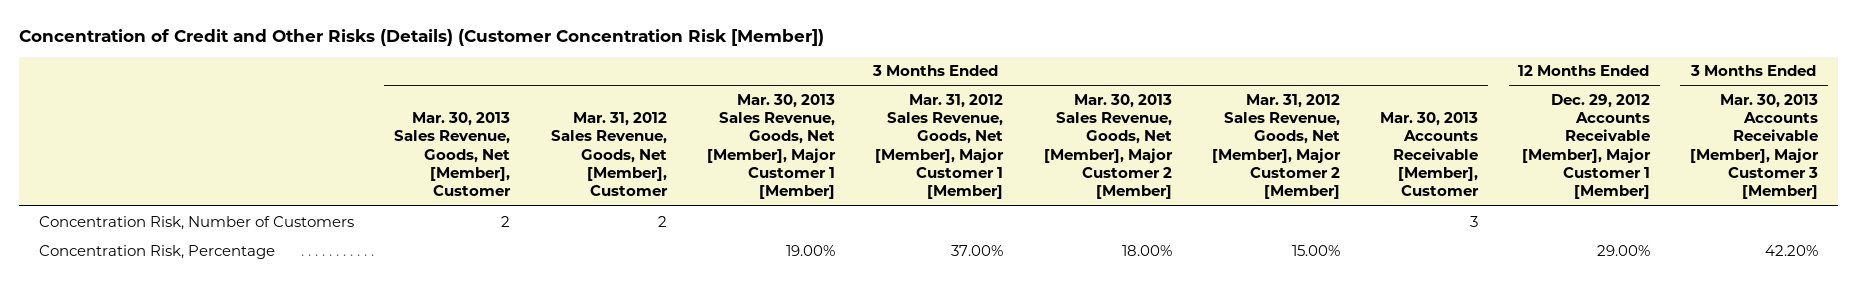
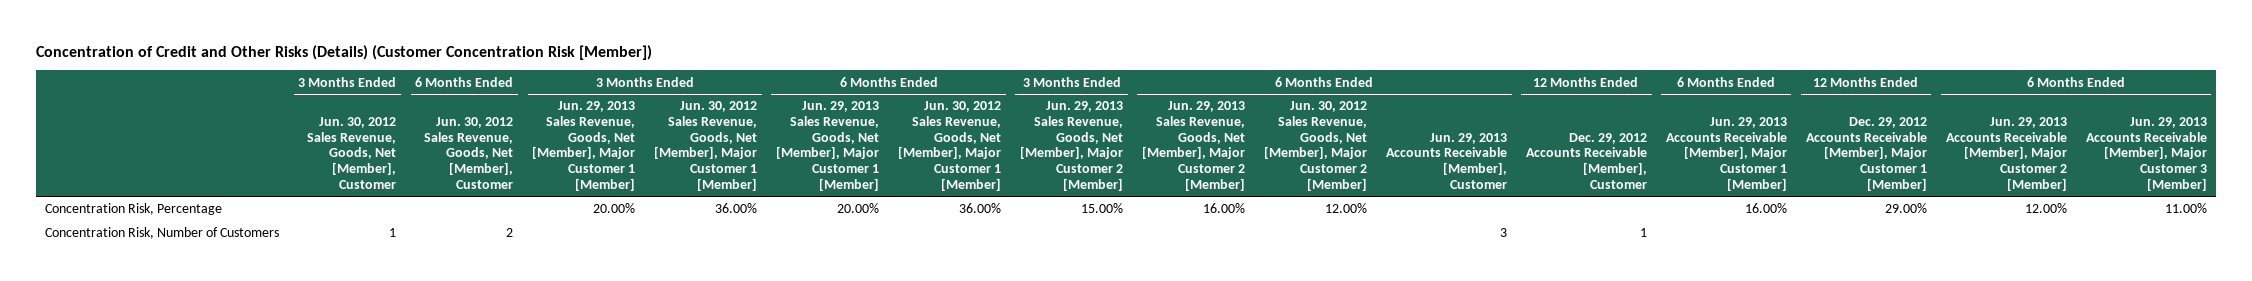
- | 3 Months Ended Mar. 30, 2013 Sales Revenue, Goods, Net [Member], Customer | 3 Months Ended Mar. 31, 2012 Sales Revenue, Goods, Net [Member], Customer | 3 Months Ended Mar. 30, 2013 Sales Revenue, Goods, Net [Member], Major Customer 1 [Member] | 3 Months Ended Mar. 31, 2012 Sales Revenue, Goods, Net [Member], Major Customer 1 [Member] | 3 Months Ended Mar. 30, 2013 Sales Revenue, Goods, Net [Member], Major Customer 2 [Member] | 3 Months Ended Mar. 31, 2012 Sales Revenue, Goods, Net [Member], Major Customer 2 [Member] | 3 Months Ended Mar. 30, 2013 Accounts Receivable [Member], Customer | 12 Months Ended Dec. 29, 2012 Accounts Receivable [Member], Major Customer 1 [Member] | 3 Months Ended Mar. 30, 2013 Accounts Receivable [Member], Major Customer 3 [Member]
+ | 3 Months Ended Jun. 30, 2012 Sales Revenue, Goods, Net [Member], Customer | 6 Months Ended Jun. 30, 2012 Sales Revenue, Goods, Net [Member], Customer | 3 Months Ended Jun. 29, 2013 Sales Revenue, Goods, Net [Member], Major Customer 1 [Member] | 3 Months Ended Jun. 30, 2012 Sales Revenue, Goods, Net [Member], Major Customer 1 [Member] | 6 Months Ended Jun. 29, 2013 Sales Revenue, Goods, Net [Member], Major Customer 1 [Member] | 6 Months Ended Jun. 30, 2012 Sales Revenue, Goods, Net [Member], Major Customer 1 [Member] | 3 Months Ended Jun. 29, 2013 Sales Revenue, Goods, Net [Member], Major Customer 2 [Member] | 6 Months Ended Jun. 29, 2013 Sales Revenue, Goods, Net [Member], Major Customer 2 [Member] | 6 Months Ended Jun. 30, 2012 Sales Revenue, Goods, Net [Member], Major Customer 2 [Member] | 6 Months Ended Jun. 29, 2013 Accounts Receivable [Member], Customer | 12 Months Ended Dec. 29, 2012 Accounts Receivable [Member], Customer | 6 Months Ended Jun. 29, 2013 Accounts Receivable [Member], Major Customer 1 [Member] | 12 Months Ended Dec. 29, 2012 Accounts Receivable [Member], Major Customer 1 [Member] | 6 Months Ended Jun. 29, 2013 Accounts Receivable [Member], Major Customer 2 [Member] | 6 Months Ended Jun. 29, 2013 Accounts Receivable [Member], Major Customer 3 [Member]
moved down: Concentration Risk, Number of Customers | 1 | 2 | | | | | | | | 3 | 1 | | | |

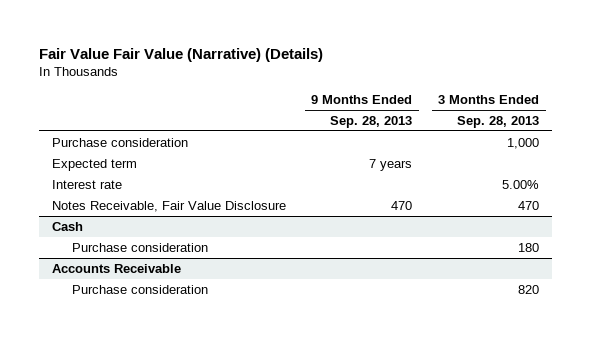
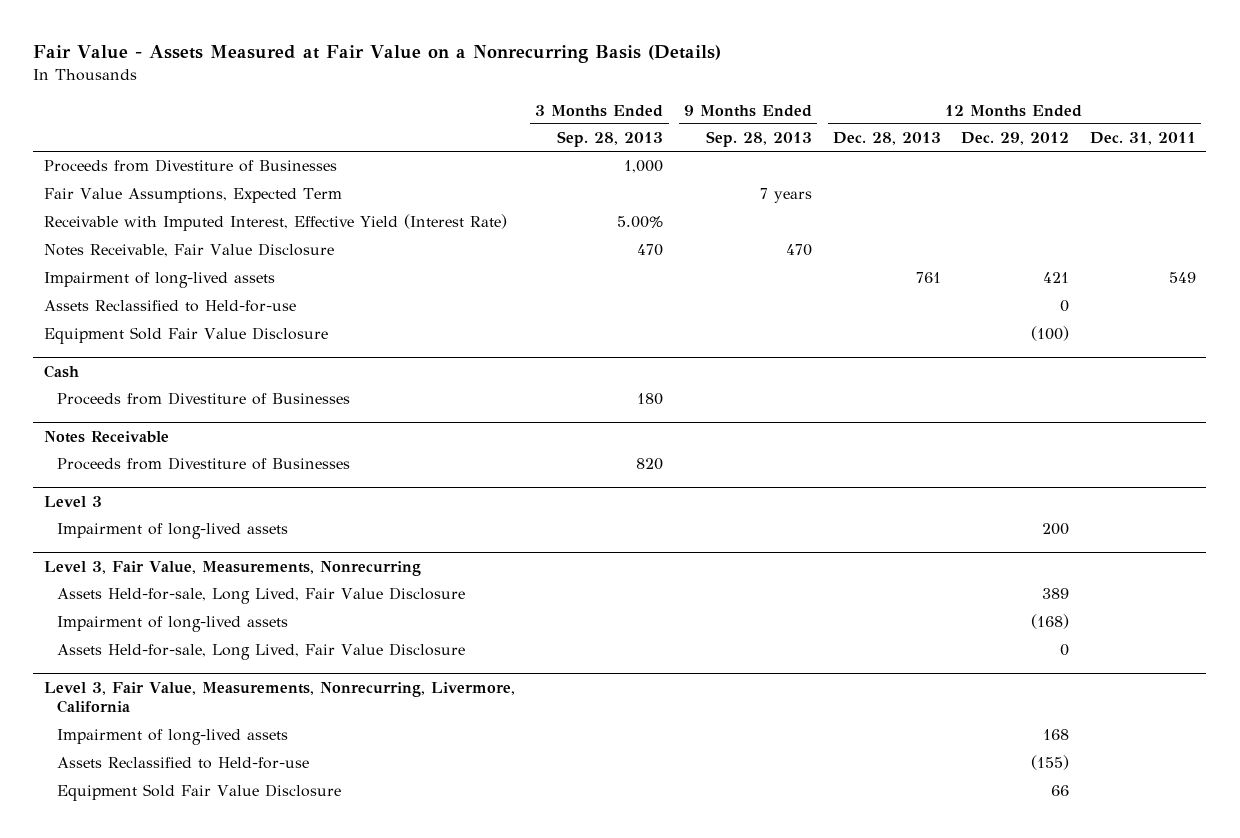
- Fair Value Fair Value (Narrative) (Details)
+ Fair Value - Assets Measured at Fair Value on a Nonrecurring Basis (Details)
- | 9 Months Ended Sep. 28, 2013 | 3 Months Ended Sep. 28, 2013
+ | 3 Months Ended Sep. 28, 2013 | 9 Months Ended Sep. 28, 2013 | 12 Months Ended Dec. 28, 2013 | 12 Months Ended Dec. 29, 2012 | 12 Months Ended Dec. 31, 2011
- Purchase consideration | | 1,000
- Expected term | 7 years |
- Interest rate | | 5.00%
+ Proceeds from Divestiture of Businesses | 1,000 | | | |
+ Fair Value Assumptions, Expected Term | | 7 years | | |
+ Receivable with Imputed Interest, Effective Yield (Interest Rate) | 5.00% | | | |
+ Impairment of long-lived assets | | | 761 | 421 | 549
+ Assets Reclassified to Held-for-use | | | | 0 |
+ Equipment Sold Fair Value Disclosure | | | | (100) |
@ Cash
- Purchase consideration | | 180
- Accounts Receivable
- Purchase consideration | | 820
@ Cash
+ Proceeds from Divestiture of Businesses | 180 | | | |
+ Notes Receivable
+ Proceeds from Divestiture of Businesses | 820 | | | |
+ Level 3
+ Impairment of long-lived assets | | | | 200 |
+ Level 3, Fair Value, Measurements, Nonrecurring
+ Assets Held-for-sale, Long Lived, Fair Value Disclosure | | | | 389 |
+ Impairment of long-lived assets | | | | (168) |
+ Assets Held-for-sale, Long Lived, Fair Value Disclosure | | | | 0 |
+ Level 3, Fair Value, Measurements, Nonrecurring, Livermore, California
+ Impairment of long-lived assets | | | | 168 |
+ Assets Reclassified to Held-for-use | | | | (155) |
+ Equipment Sold Fair Value Disclosure | | | | 66 |

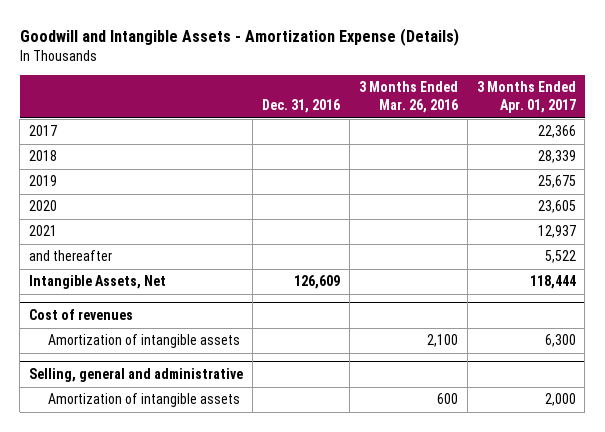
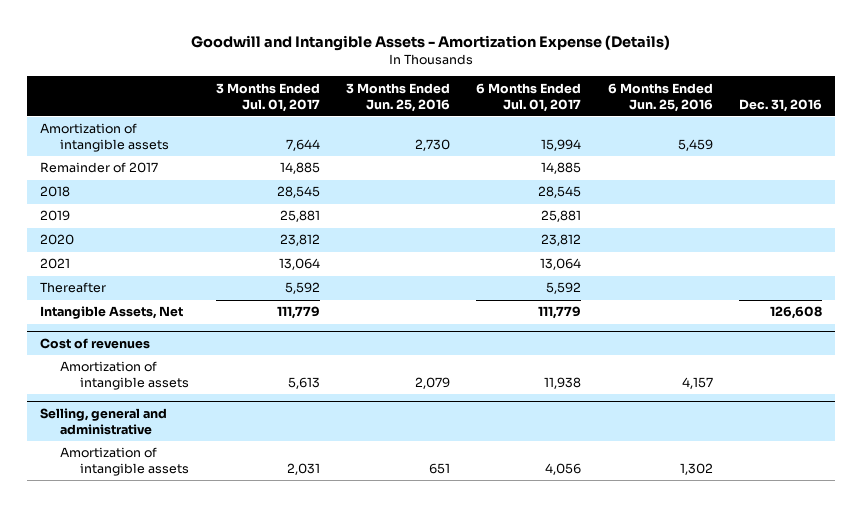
- | Dec. 31, 2016 | 3 Months Ended Mar. 26, 2016 | 3 Months Ended Apr. 01, 2017
+ | 3 Months Ended Jul. 01, 2017 | 3 Months Ended Jun. 25, 2016 | 6 Months Ended Jul. 01, 2017 | 6 Months Ended Jun. 25, 2016 | Dec. 31, 2016
- 2017 | | | 22,366
+ Amortization of intangible assets | 7,644 | 2,730 | 15,994 | 5,459 |
+ Remainder of 2017 | 14,885 | | 14,885 | |
- and thereafter | | | 5,522
- Intangible Assets, Net | 126,609 | | 118,444
+ Thereafter | 5,592 | | 5,592 | |
+ Intangible Assets, Net | 111,779 | | 111,779 | | 126,608

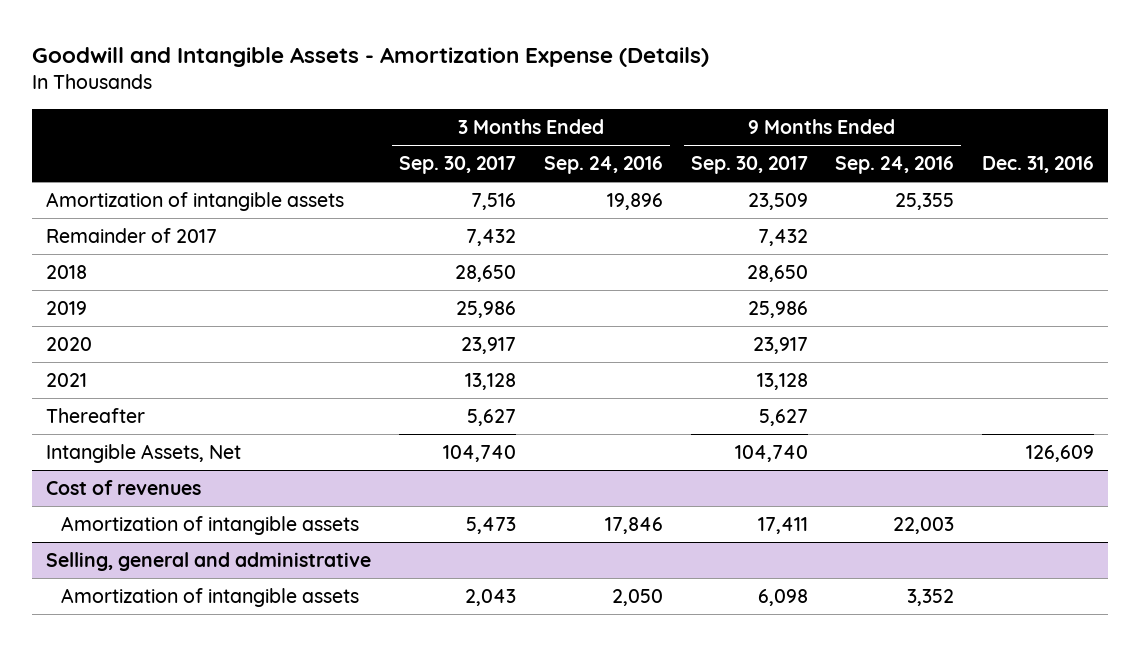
- | 3 Months Ended Jul. 01, 2017 | 3 Months Ended Jun. 25, 2016 | 6 Months Ended Jul. 01, 2017 | 6 Months Ended Jun. 25, 2016 | Dec. 31, 2016
+ | 3 Months Ended Sep. 30, 2017 | 3 Months Ended Sep. 24, 2016 | 9 Months Ended Sep. 30, 2017 | 9 Months Ended Sep. 24, 2016 | Dec. 31, 2016
- Intangible Assets, Net | 111,779 | | 111,779 | | 126,608
+ Intangible Assets, Net | 104,740 | | 104,740 | | 126,609

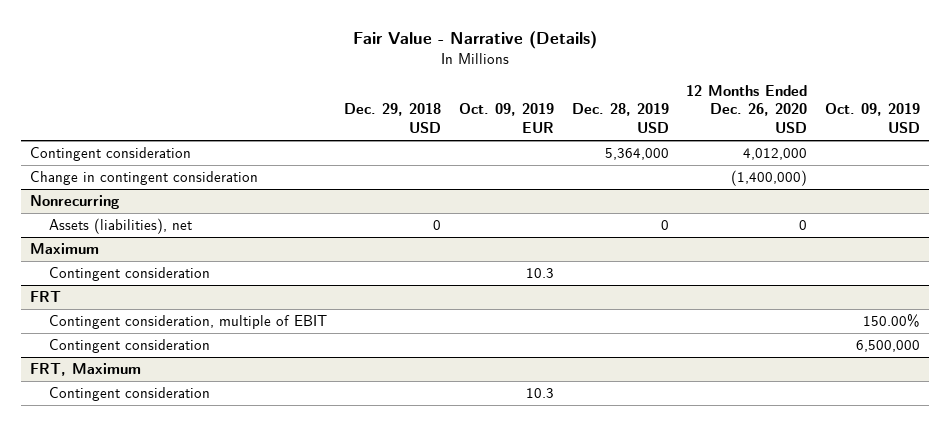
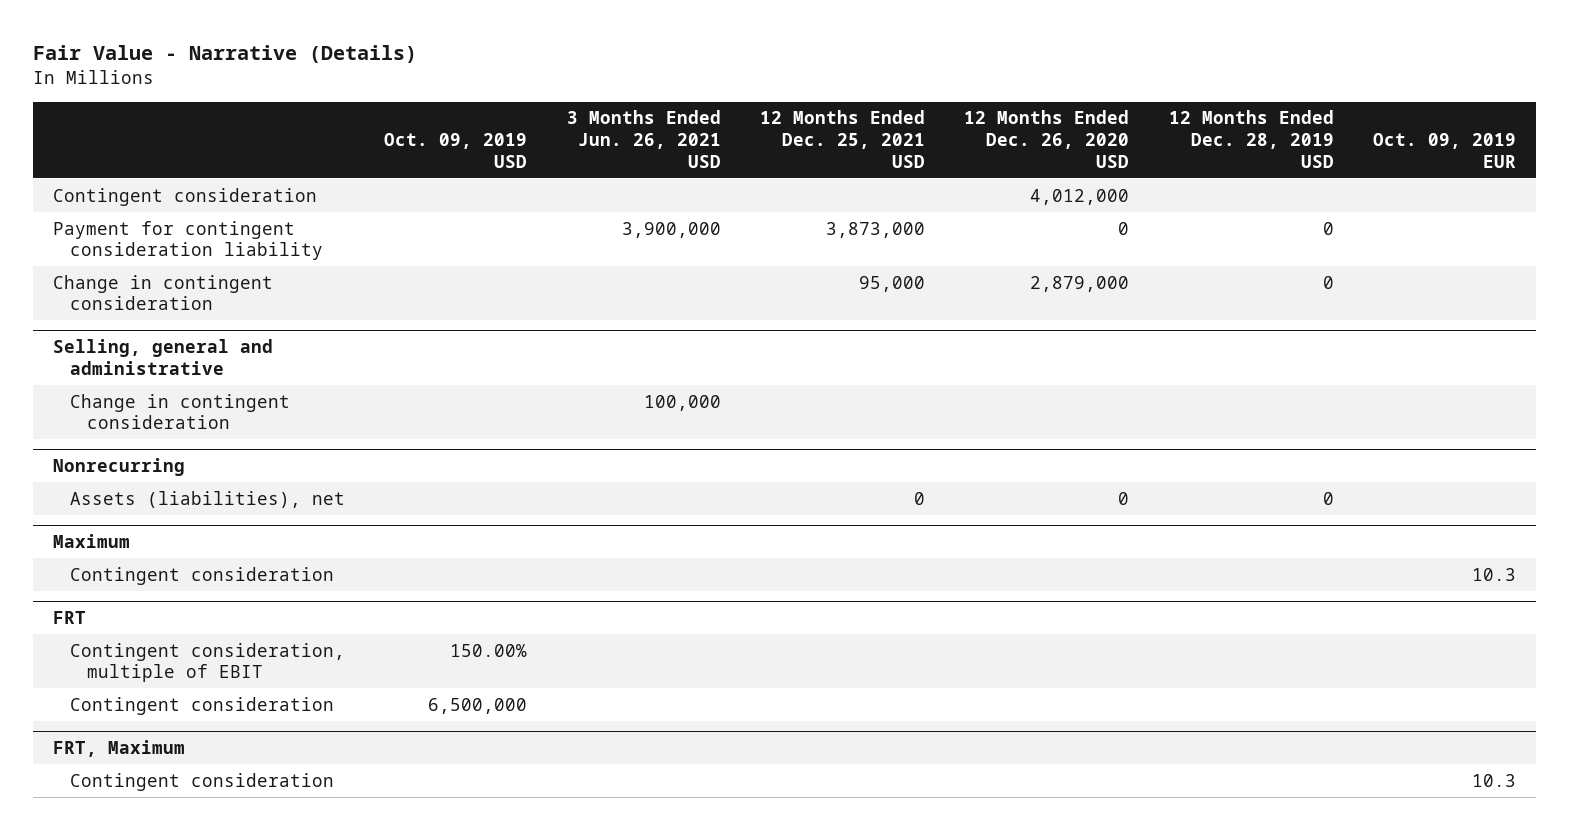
- | Dec. 29, 2018 USD | Oct. 09, 2019 EUR | Dec. 28, 2019 USD | 12 Months Ended Dec. 26, 2020 USD | Oct. 09, 2019 USD
+ | Oct. 09, 2019 USD | 3 Months Ended Jun. 26, 2021 USD | 12 Months Ended Dec. 25, 2021 USD | 12 Months Ended Dec. 26, 2020 USD | 12 Months Ended Dec. 28, 2019 USD | Oct. 09, 2019 EUR
- Change in contingent consideration | | | | (1,400,000) |
+ Payment for contingent consideration liability | | 3,900,000 | 3,873,000 | 0 | 0 |
+ Change in contingent consideration | | | 95,000 | 2,879,000 | 0 |
+ Selling, general and administrative
+ Change in contingent consideration | | 100,000 | | | |

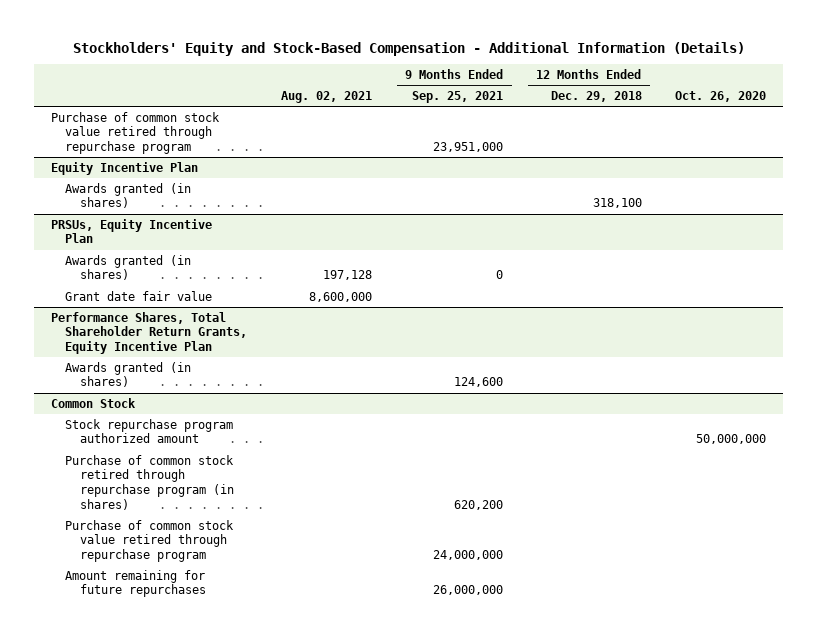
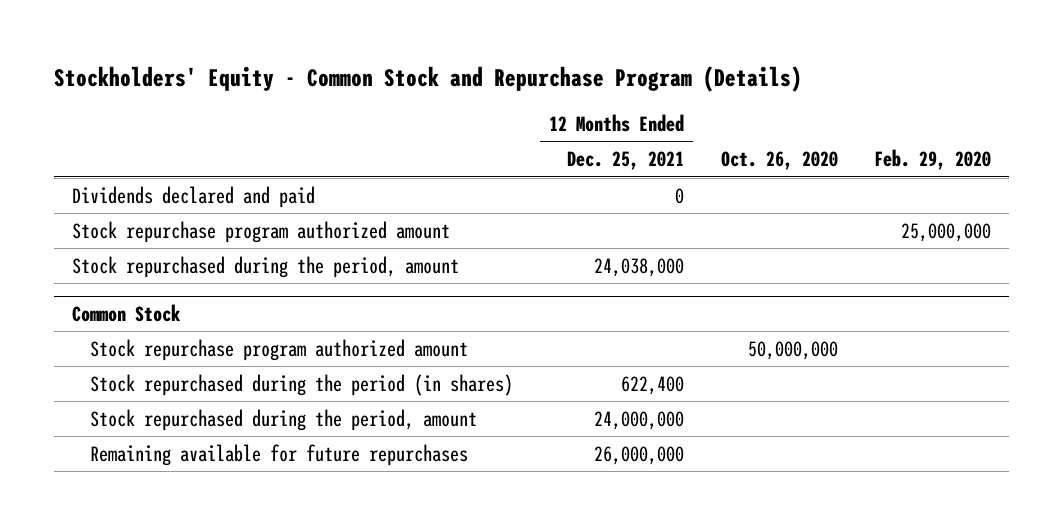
- Stockholders' Equity and Stock-Based Compensation - Additional Information (Details)
+ Stockholders' Equity - Common Stock and Repurchase Program (Details)
- | Aug. 02, 2021 | 9 Months Ended Sep. 25, 2021 | 12 Months Ended Dec. 29, 2018 | Oct. 26, 2020
+ | 12 Months Ended Dec. 25, 2021 | Oct. 26, 2020 | Feb. 29, 2020
- Purchase of common stock value retired through repurchase program | | 23,951,000 | |
- Equity Incentive Plan
- Awards granted (in shares) | | | 318,100 |
- PRSUs, Equity Incentive Plan
- Awards granted (in shares) | 197,128 | 0 | |
- Grant date fair value | 8,600,000 | | |
- Performance Shares, Total Shareholder Return Grants, Equity Incentive Plan
- Awards granted (in shares) | | 124,600 | |
+ Dividends declared and paid | 0 | |
+ Stock repurchase program authorized amount | | | 25,000,000
+ Stock repurchased during the period, amount | 24,038,000 | |
@ Common Stock
- Purchase of common stock retired through repurchase program (in shares) | | 620,200 | |
- Purchase of common stock value retired through repurchase program | | 24,000,000 | |
- Amount remaining for future repurchases | | 26,000,000 | |
+ Stock repurchased during the period (in shares) | 622,400 | |
+ Stock repurchased during the period, amount | 24,000,000 | |
+ Remaining available for future repurchases | 26,000,000 | |

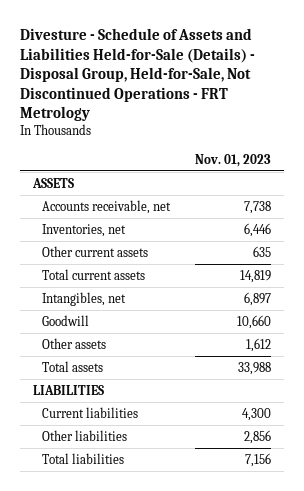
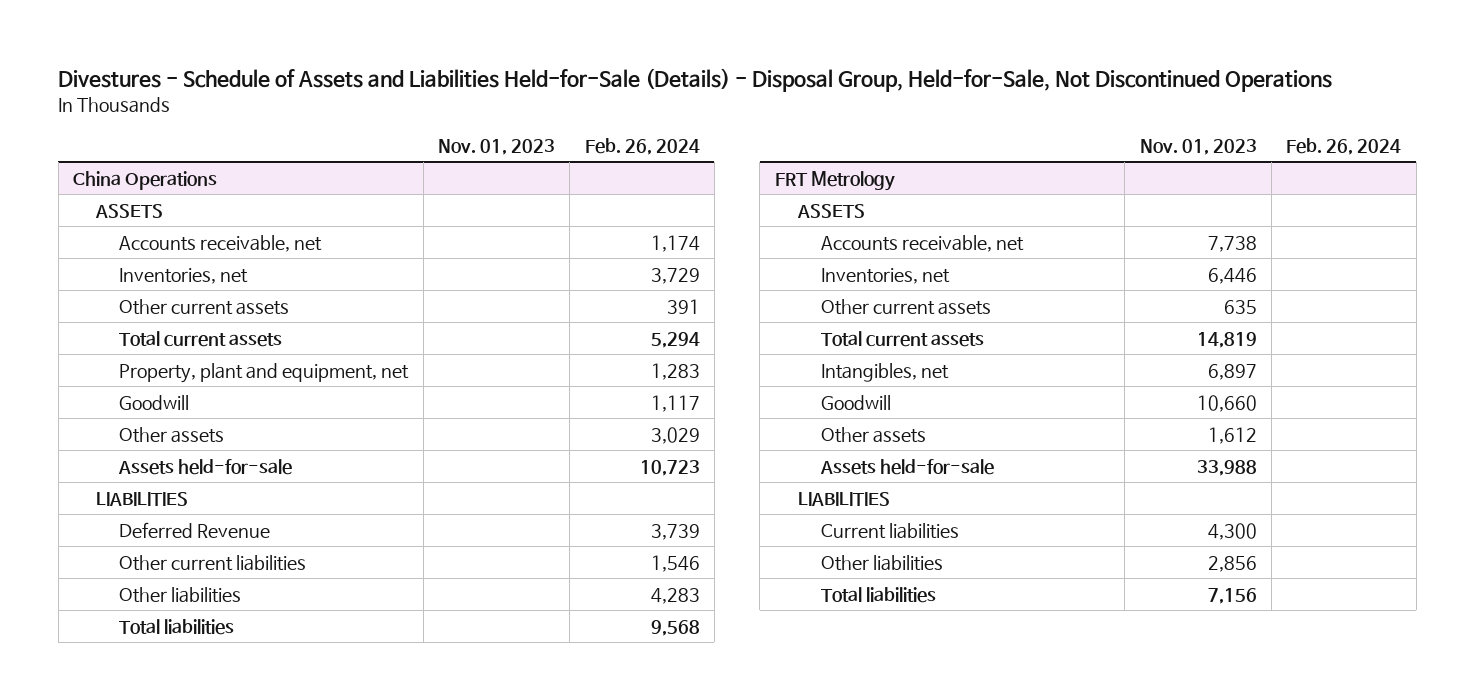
- Divesture - Schedule of Assets and Liabilities Held-for-Sale (Details) - Disposal Group, Held-for-Sale, Not Discontinued Operations - FRT Metrology
+ Divestures - Schedule of Assets and Liabilities Held-for-Sale (Details) - Disposal Group, Held-for-Sale, Not Discontinued Operations
- | Nov. 01, 2023
+ | Nov. 01, 2023 | Feb. 26, 2024
+ China Operations
+ ASSETS
+ Accounts receivable, net | | 1,174
+ Inventories, net | | 3,729
+ Other current assets | | 391
+ Total current assets | | 5,294
+ Property, plant and equipment, net | | 1,283
+ Goodwill | | 1,117
+ Other assets | | 3,029
+ Assets held-for-sale | | 10,723
+ LIABILITIES
+ Deferred Revenue | | 3,739
+ Other current liabilities | | 1,546
+ Other liabilities | | 4,283
+ Total liabilities | | 9,568
+ FRT Metrology
- Total assets | 33,988
+ Assets held-for-sale | 33,988 |

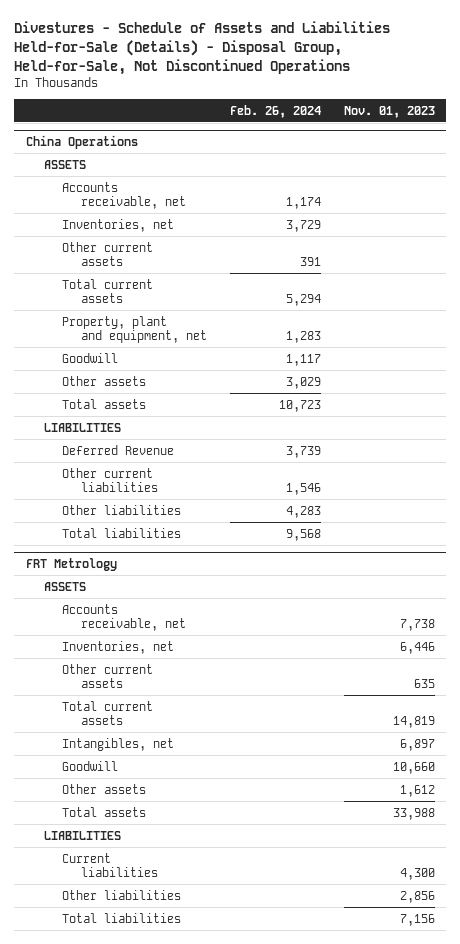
- | Nov. 01, 2023 | Feb. 26, 2024
+ | Feb. 26, 2024 | Nov. 01, 2023
@ China Operations
- Assets held-for-sale | | 10,723
+ Total assets | 10,723 |
@ FRT Metrology
- Assets held-for-sale | 33,988 |
+ Total assets | | 33,988

